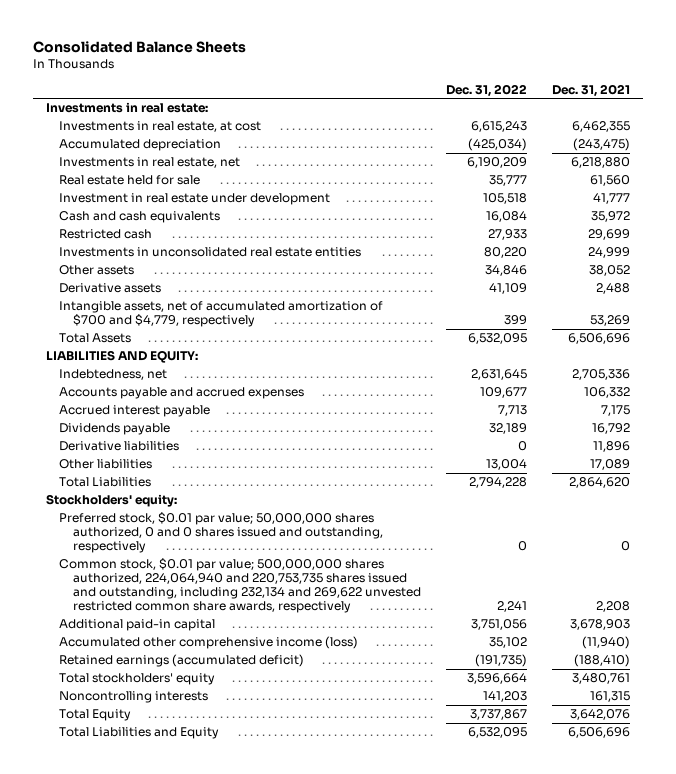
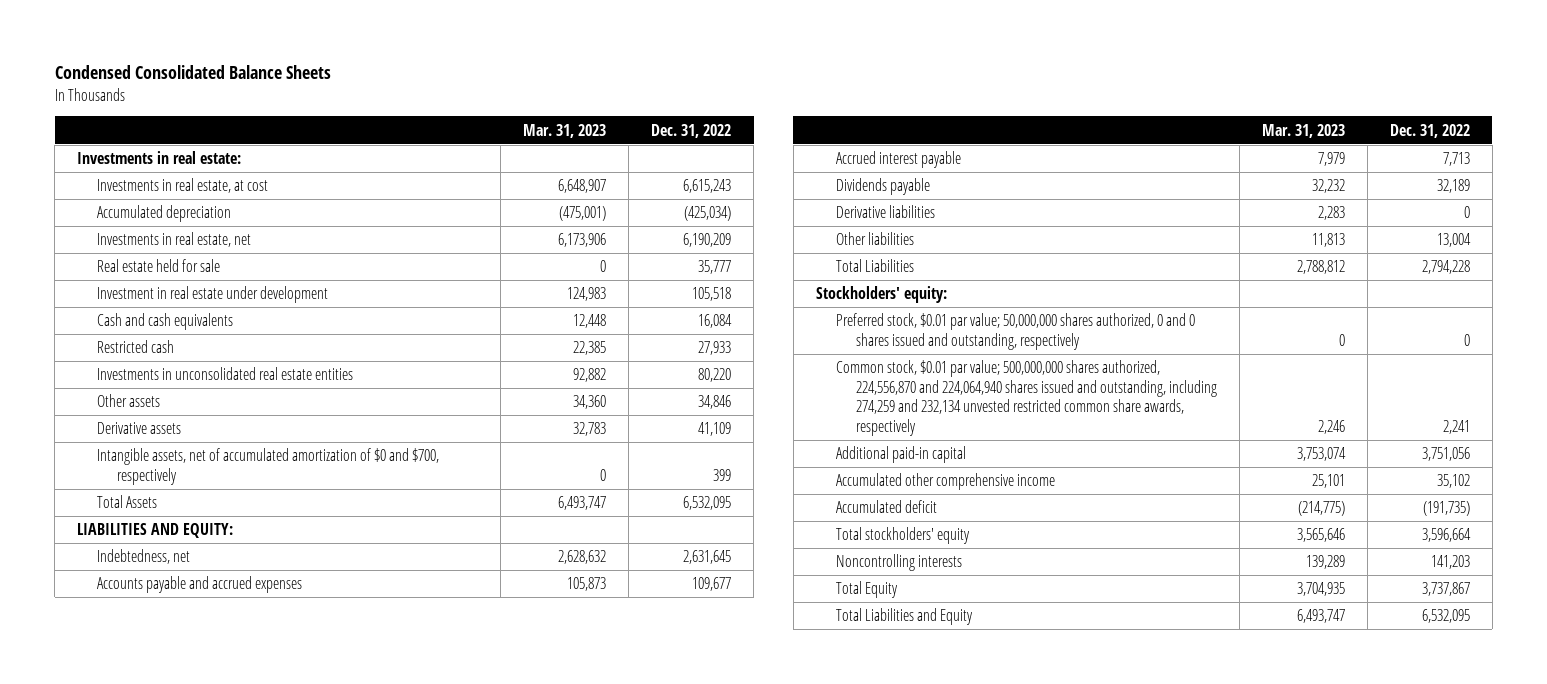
- Consolidated Balance Sheets
+ Condensed Consolidated Balance Sheets
- | Dec. 31, 2022 | Dec. 31, 2021
+ | Mar. 31, 2023 | Dec. 31, 2022
- Intangible assets, net of accumulated amortization of $700 and $4,779, respectively | 399 | 53,269
+ Intangible assets, net of accumulated amortization of $0 and $700, respectively | 0 | 399
- Common stock, $0.01 par value; 500,000,000 shares authorized, 224,064,940 and 220,753,735 shares issued and outstanding, including 232,134 and 269,622 unvested restricted common share awards, respectively | 2,241 | 2,208
+ Common stock, $0.01 par value; 500,000,000 shares authorized, 224,556,870 and 224,064,940 shares issued and outstanding, including 274,259 and 232,134 unvested restricted common share awards, respectively | 2,246 | 2,241
- Accumulated other comprehensive income (loss) | 35,102 | (11,940)
- Retained earnings (accumulated deficit) | (191,735) | (188,410)
+ Accumulated other comprehensive income | 25,101 | 35,102
+ Accumulated deficit | (214,775) | (191,735)

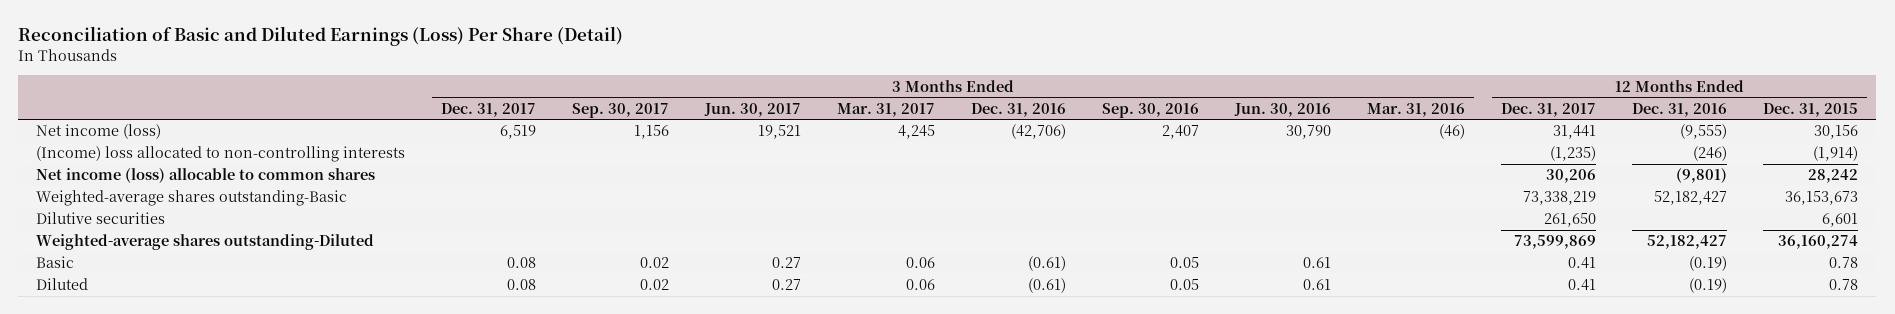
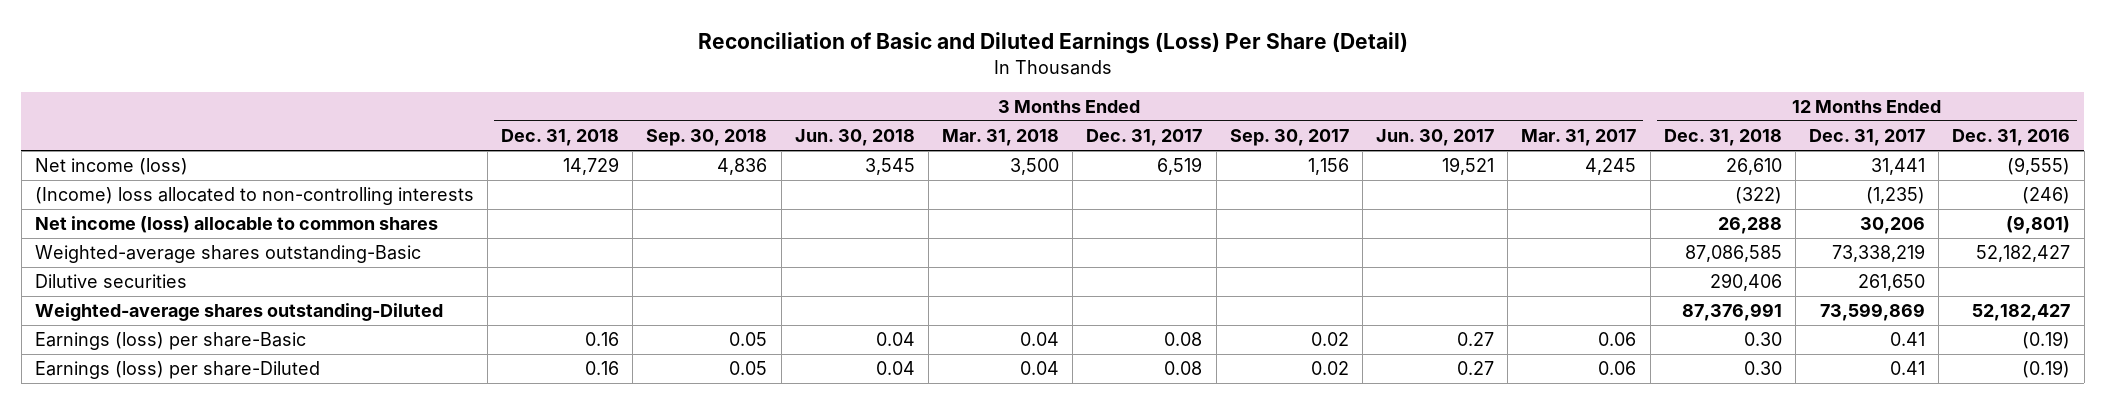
- | 3 Months Ended Dec. 31, 2017 | 3 Months Ended Sep. 30, 2017 | 3 Months Ended Jun. 30, 2017 | 3 Months Ended Mar. 31, 2017 | 3 Months Ended Dec. 31, 2016 | 3 Months Ended Sep. 30, 2016 | 3 Months Ended Jun. 30, 2016 | 3 Months Ended Mar. 31, 2016 | 12 Months Ended Dec. 31, 2017 | 12 Months Ended Dec. 31, 2016 | 12 Months Ended Dec. 31, 2015
+ | 3 Months Ended Dec. 31, 2018 | 3 Months Ended Sep. 30, 2018 | 3 Months Ended Jun. 30, 2018 | 3 Months Ended Mar. 31, 2018 | 3 Months Ended Dec. 31, 2017 | 3 Months Ended Sep. 30, 2017 | 3 Months Ended Jun. 30, 2017 | 3 Months Ended Mar. 31, 2017 | 12 Months Ended Dec. 31, 2018 | 12 Months Ended Dec. 31, 2017 | 12 Months Ended Dec. 31, 2016
- Basic | 0.08 | 0.02 | 0.27 | 0.06 | (0.61) | 0.05 | 0.61 | | 0.41 | (0.19) | 0.78
- Diluted | 0.08 | 0.02 | 0.27 | 0.06 | (0.61) | 0.05 | 0.61 | | 0.41 | (0.19) | 0.78
+ Earnings (loss) per share-Basic | 0.16 | 0.05 | 0.04 | 0.04 | 0.08 | 0.02 | 0.27 | 0.06 | 0.30 | 0.41 | (0.19)
+ Earnings (loss) per share-Diluted | 0.16 | 0.05 | 0.04 | 0.04 | 0.08 | 0.02 | 0.27 | 0.06 | 0.30 | 0.41 | (0.19)

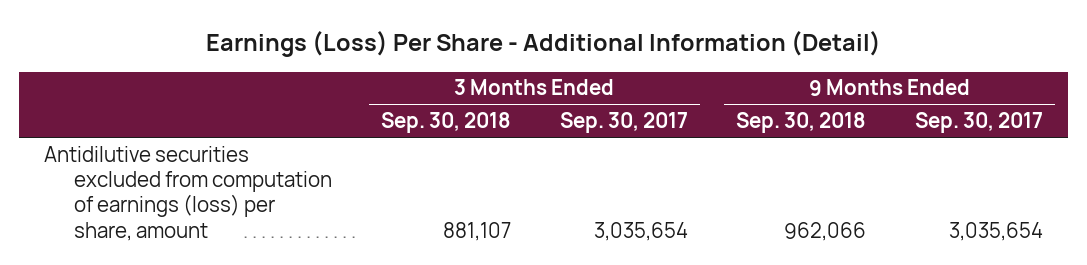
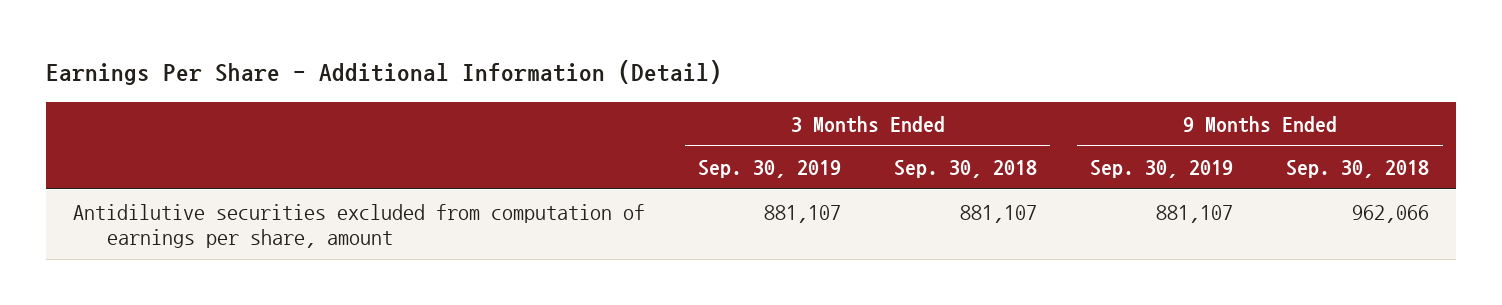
- Earnings (Loss) Per Share - Additional Information (Detail)
+ Earnings Per Share - Additional Information (Detail)
- | 3 Months Ended Sep. 30, 2018 | 3 Months Ended Sep. 30, 2017 | 9 Months Ended Sep. 30, 2018 | 9 Months Ended Sep. 30, 2017
+ | 3 Months Ended Sep. 30, 2019 | 3 Months Ended Sep. 30, 2018 | 9 Months Ended Sep. 30, 2019 | 9 Months Ended Sep. 30, 2018
- Antidilutive securities excluded from computation of earnings (loss) per share, amount | 881,107 | 3,035,654 | 962,066 | 3,035,654
+ Antidilutive securities excluded from computation of earnings per share, amount | 881,107 | 881,107 | 881,107 | 962,066

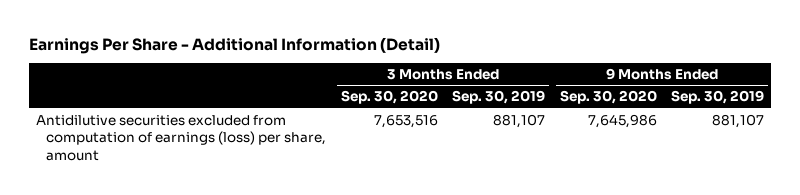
- | 3 Months Ended Sep. 30, 2019 | 3 Months Ended Sep. 30, 2018 | 9 Months Ended Sep. 30, 2019 | 9 Months Ended Sep. 30, 2018
+ | 3 Months Ended Sep. 30, 2020 | 3 Months Ended Sep. 30, 2019 | 9 Months Ended Sep. 30, 2020 | 9 Months Ended Sep. 30, 2019
- Antidilutive securities excluded from computation of earnings per share, amount | 881,107 | 881,107 | 881,107 | 962,066
+ Antidilutive securities excluded from computation of earnings (loss) per share, amount | 7,653,516 | 881,107 | 7,645,986 | 881,107

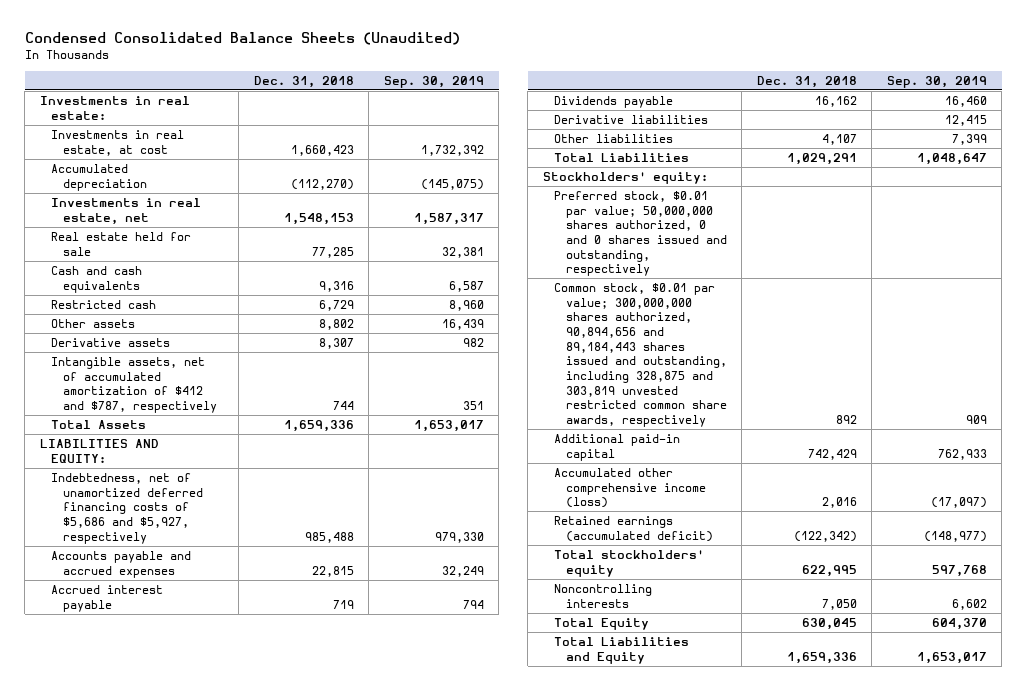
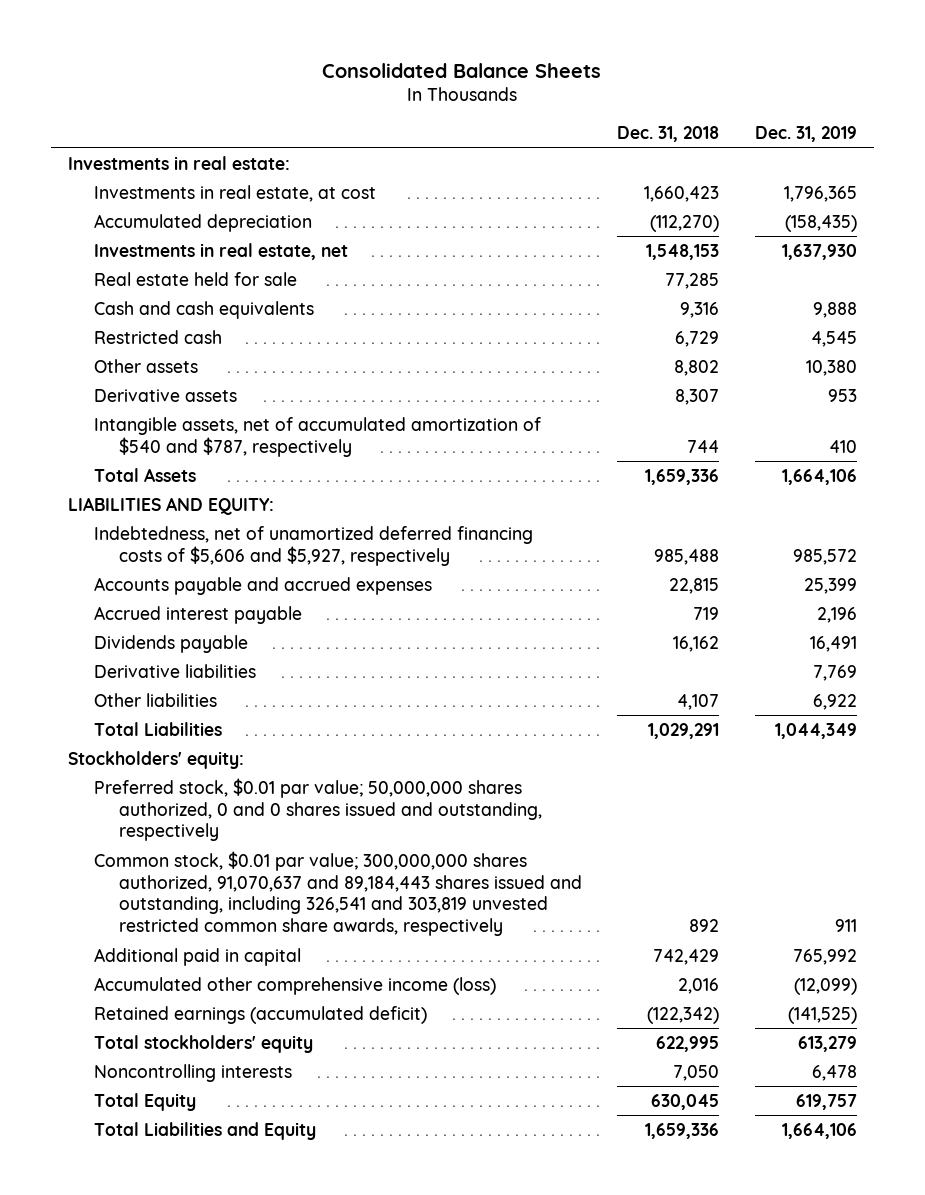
- Condensed Consolidated Balance Sheets (Unaudited)
+ Consolidated Balance Sheets
- | Dec. 31, 2018 | Sep. 30, 2019
+ | Dec. 31, 2018 | Dec. 31, 2019
- Intangible assets, net of accumulated amortization of $412 and $787, respectively | 744 | 351
+ Intangible assets, net of accumulated amortization of $540 and $787, respectively | 744 | 410
- Indebtedness, net of unamortized deferred financing costs of $5,686 and $5,927, respectively | 985,488 | 979,330
+ Indebtedness, net of unamortized deferred financing costs of $5,606 and $5,927, respectively | 985,488 | 985,572
- Common stock, $0.01 par value; 300,000,000 shares authorized, 90,894,656 and 89,184,443 shares issued and outstanding, including 328,875 and 303,819 unvested restricted common share awards, respectively | 892 | 909
- Additional paid-in capital | 742,429 | 762,933
+ Common stock, $0.01 par value; 300,000,000 shares authorized, 91,070,637 and 89,184,443 shares issued and outstanding, including 326,541 and 303,819 unvested restricted common share awards, respectively | 892 | 911
+ Additional paid in capital | 742,429 | 765,992

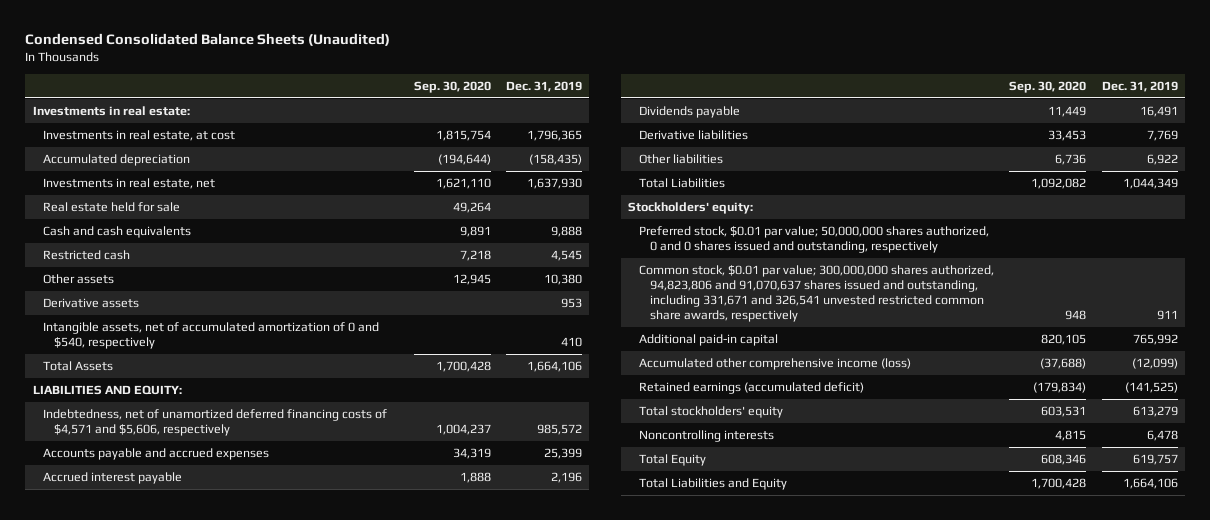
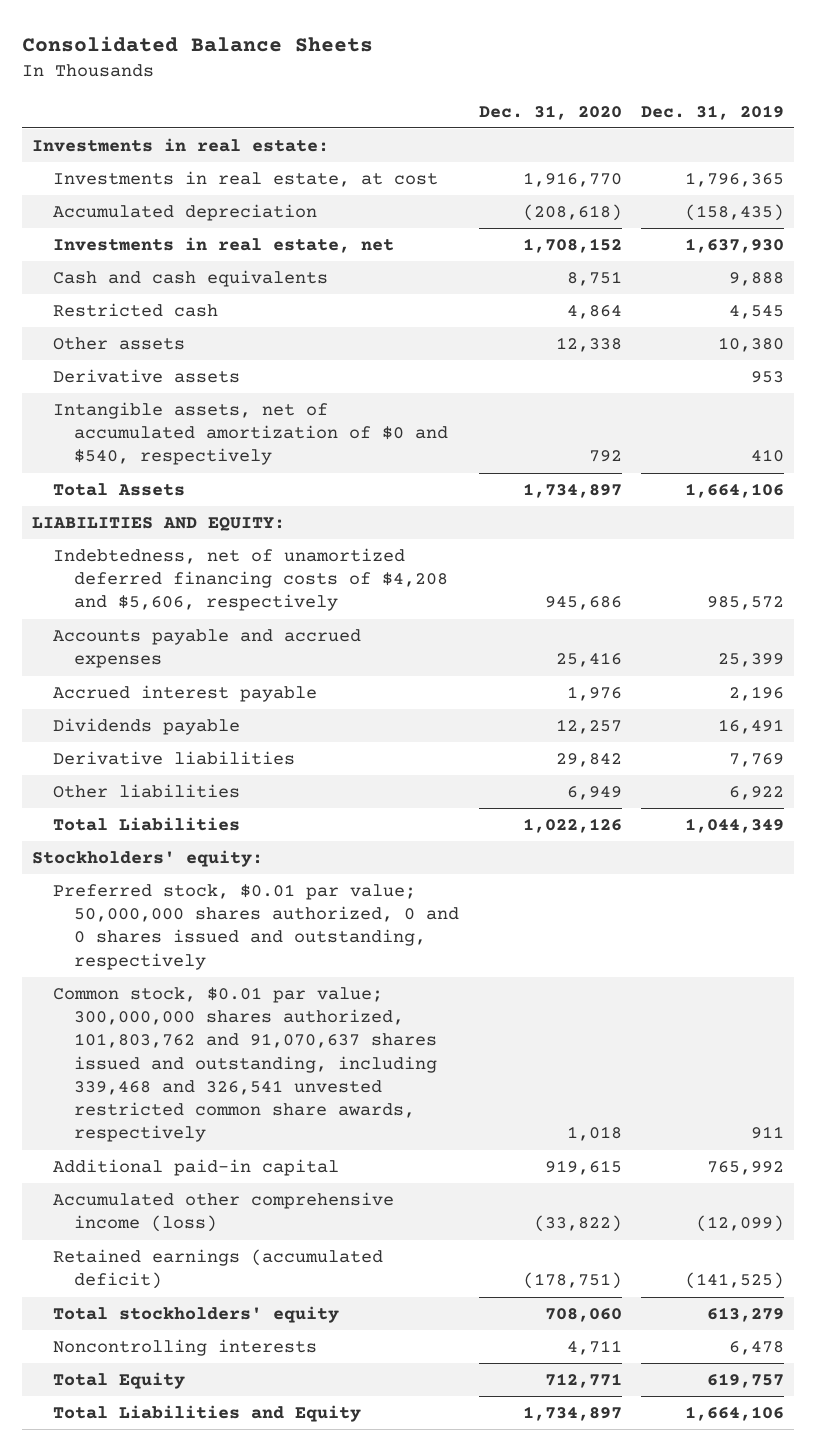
- Condensed Consolidated Balance Sheets (Unaudited)
+ Consolidated Balance Sheets
- | Sep. 30, 2020 | Dec. 31, 2019
+ | Dec. 31, 2020 | Dec. 31, 2019
- Real estate held for sale | 49,264 |
- Intangible assets, net of accumulated amortization of 0 and $540, respectively | | 410
+ Intangible assets, net of accumulated amortization of $0 and $540, respectively | 792 | 410
- Indebtedness, net of unamortized deferred financing costs of $4,571 and $5,606, respectively | 1,004,237 | 985,572
+ Indebtedness, net of unamortized deferred financing costs of $4,208 and $5,606, respectively | 945,686 | 985,572
- Common stock, $0.01 par value; 300,000,000 shares authorized, 94,823,806 and 91,070,637 shares issued and outstanding, including 331,671 and 326,541 unvested restricted common share awards, respectively | 948 | 911
+ Common stock, $0.01 par value; 300,000,000 shares authorized, 101,803,762 and 91,070,637 shares issued and outstanding, including 339,468 and 326,541 unvested restricted common share awards, respectively | 1,018 | 911

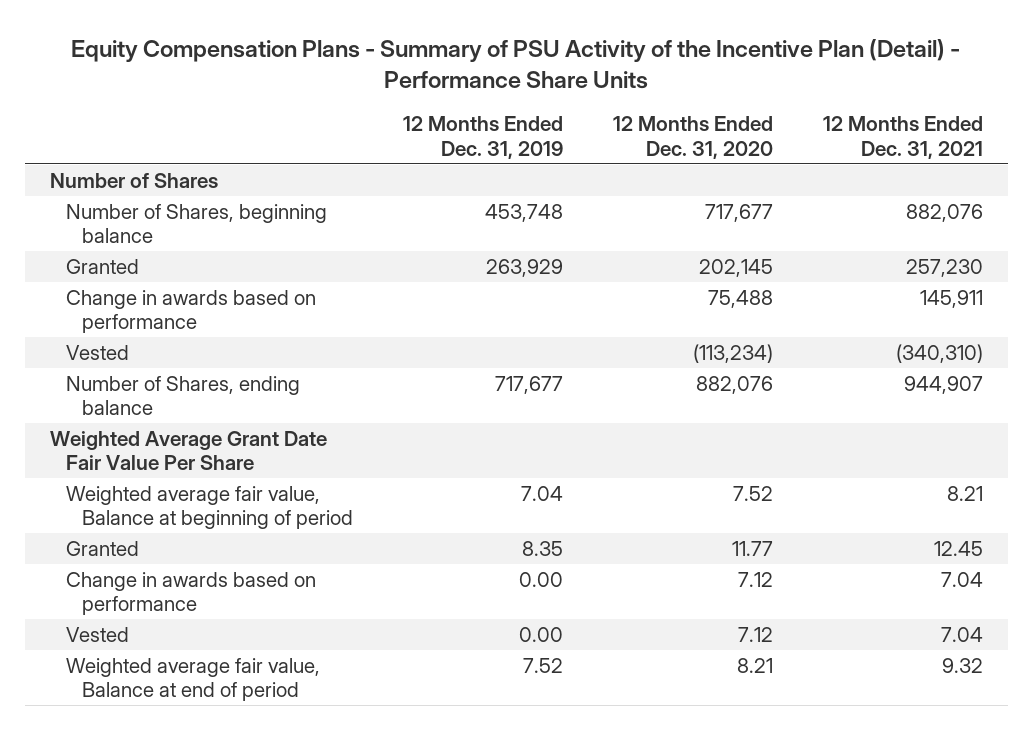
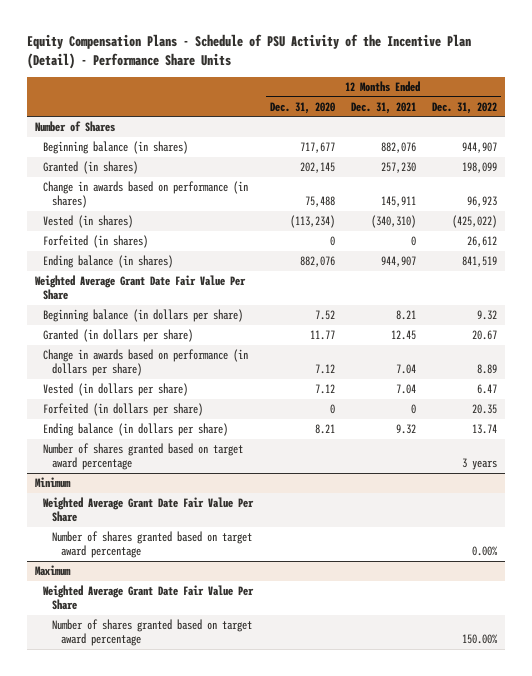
- Equity Compensation Plans - Summary of PSU Activity of the Incentive Plan (Detail) - Performance Share Units
+ Equity Compensation Plans - Schedule of PSU Activity of the Incentive Plan (Detail) - Performance Share Units
- | 12 Months Ended Dec. 31, 2019 | 12 Months Ended Dec. 31, 2020 | 12 Months Ended Dec. 31, 2021
+ | 12 Months Ended Dec. 31, 2020 | 12 Months Ended Dec. 31, 2021 | 12 Months Ended Dec. 31, 2022
- Number of Shares, beginning balance | 453,748 | 717,677 | 882,076
- Granted | 263,929 | 202,145 | 257,230
- Change in awards based on performance | | 75,488 | 145,911
- Vested | | (113,234) | (340,310)
- Number of Shares, ending balance | 717,677 | 882,076 | 944,907
+ Beginning balance (in shares) | 717,677 | 882,076 | 944,907
+ Granted (in shares) | 202,145 | 257,230 | 198,099
+ Change in awards based on performance (in shares) | 75,488 | 145,911 | 96,923
+ Vested (in shares) | (113,234) | (340,310) | (425,022)
+ Forfeited (in shares) | 0 | 0 | 26,612
+ Ending balance (in shares) | 882,076 | 944,907 | 841,519
- Weighted average fair value, Balance at beginning of period | 7.04 | 7.52 | 8.21
- Granted | 8.35 | 11.77 | 12.45
- Change in awards based on performance | 0.00 | 7.12 | 7.04
- Vested | 0.00 | 7.12 | 7.04
- Weighted average fair value, Balance at end of period | 7.52 | 8.21 | 9.32
+ Beginning balance (in dollars per share) | 7.52 | 8.21 | 9.32
+ Granted (in dollars per share) | 11.77 | 12.45 | 20.67
+ Change in awards based on performance (in dollars per share) | 7.12 | 7.04 | 8.89
+ Vested (in dollars per share) | 7.12 | 7.04 | 6.47
+ Forfeited (in dollars per share) | 0 | 0 | 20.35
+ Ending balance (in dollars per share) | 8.21 | 9.32 | 13.74
+ Number of shares granted based on target award percentage | | | 3 years
+ Minimum
+ Weighted Average Grant Date Fair Value Per Share
+ Number of shares granted based on target award percentage | | | 0.00%
+ Maximum
+ Weighted Average Grant Date Fair Value Per Share
+ Number of shares granted based on target award percentage | | | 150.00%

